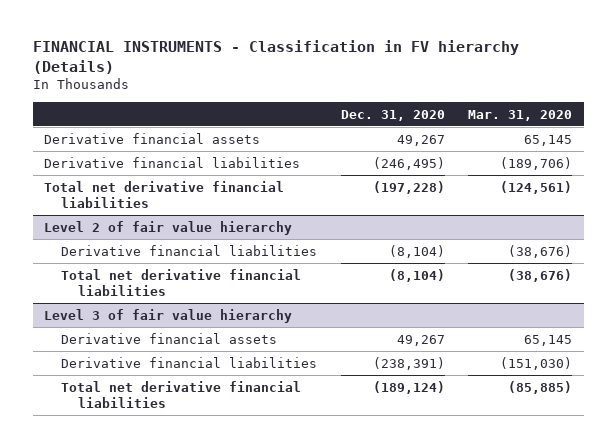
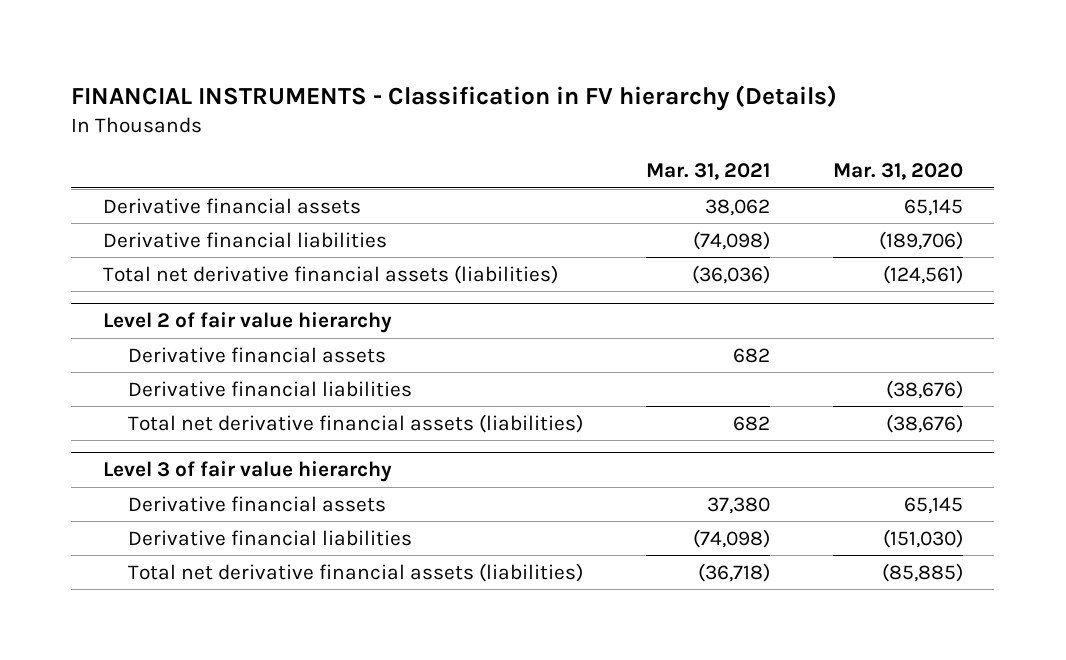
- | Dec. 31, 2020 | Mar. 31, 2020
+ | Mar. 31, 2021 | Mar. 31, 2020
- Total net derivative financial liabilities | (197,228) | (124,561)
+ Total net derivative financial assets (liabilities) | (36,036) | (124,561)
@ Level 2 of fair value hierarchy
+ Derivative financial assets | 682 |
- Total net derivative financial liabilities | (8,104) | (38,676)
+ Total net derivative financial assets (liabilities) | 682 | (38,676)
@ Level 3 of fair value hierarchy
- Total net derivative financial liabilities | (189,124) | (85,885)
+ Total net derivative financial assets (liabilities) | (36,718) | (85,885)

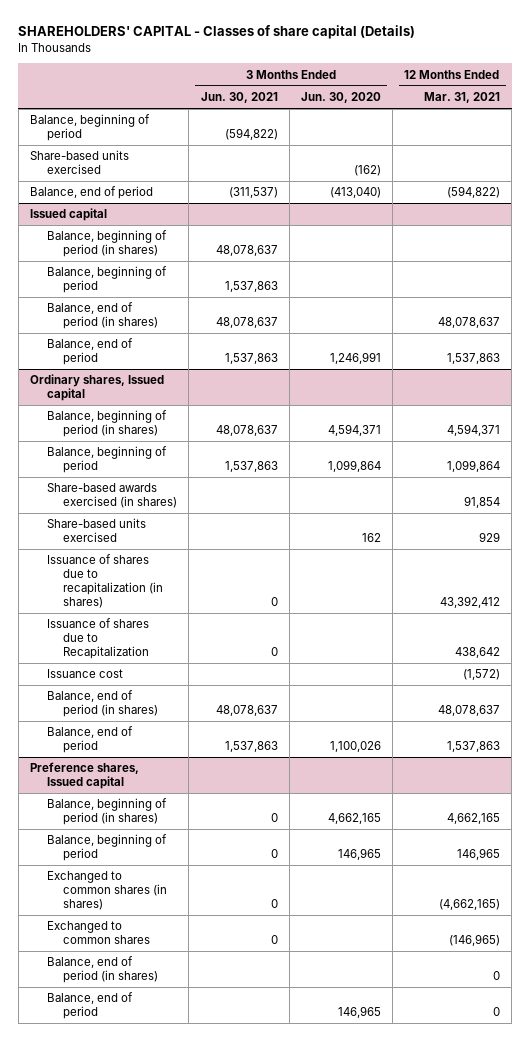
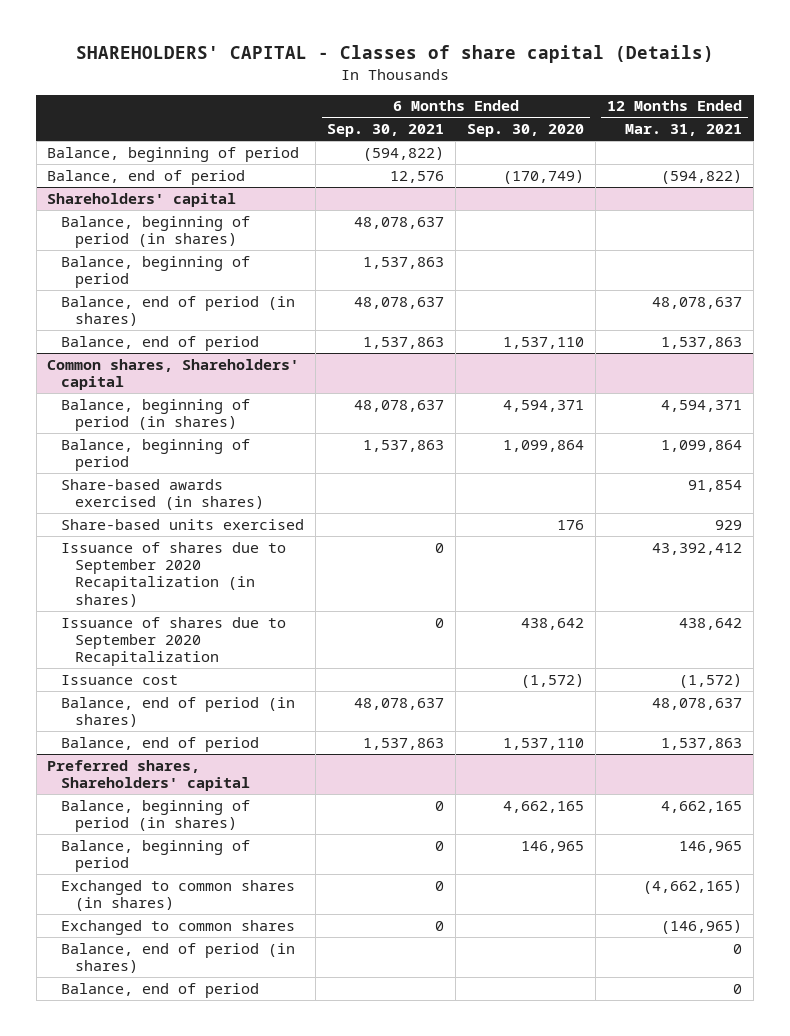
- | 3 Months Ended Jun. 30, 2021 | 3 Months Ended Jun. 30, 2020 | 12 Months Ended Mar. 31, 2021
+ | 6 Months Ended Sep. 30, 2021 | 6 Months Ended Sep. 30, 2020 | 12 Months Ended Mar. 31, 2021
- Share-based units exercised | | (162) |
- Issued capital
+ Shareholders' capital
- Ordinary shares, Issued capital
+ Common shares, Shareholders' capital
- Issuance of shares due to recapitalization (in shares) | 0 | | 43,392,412
- Issuance of shares due to Recapitalization | 0 | | 438,642
+ Issuance of shares due to September 2020 Recapitalization (in shares) | 0 | | 43,392,412
+ Issuance of shares due to September 2020 Recapitalization | 0 | 438,642 | 438,642
- Preference shares, Issued capital
+ Preferred shares, Shareholders' capital

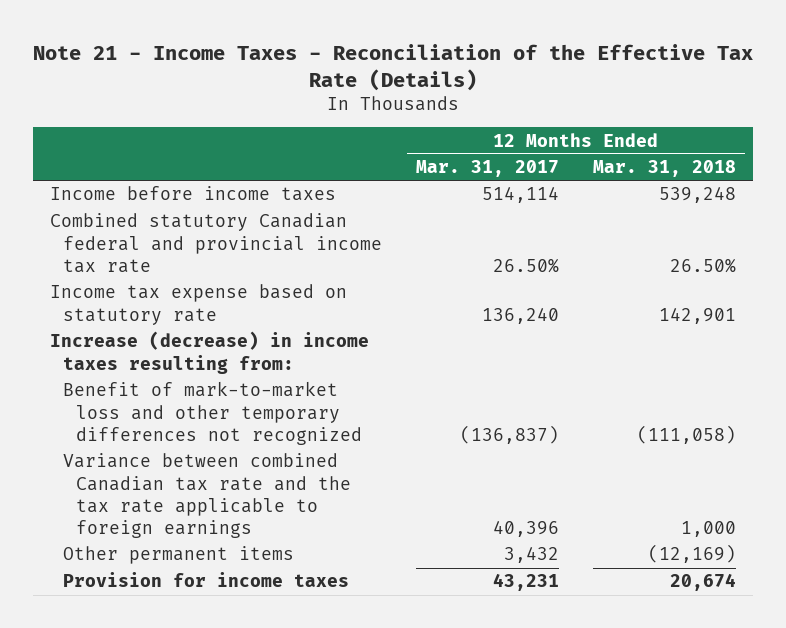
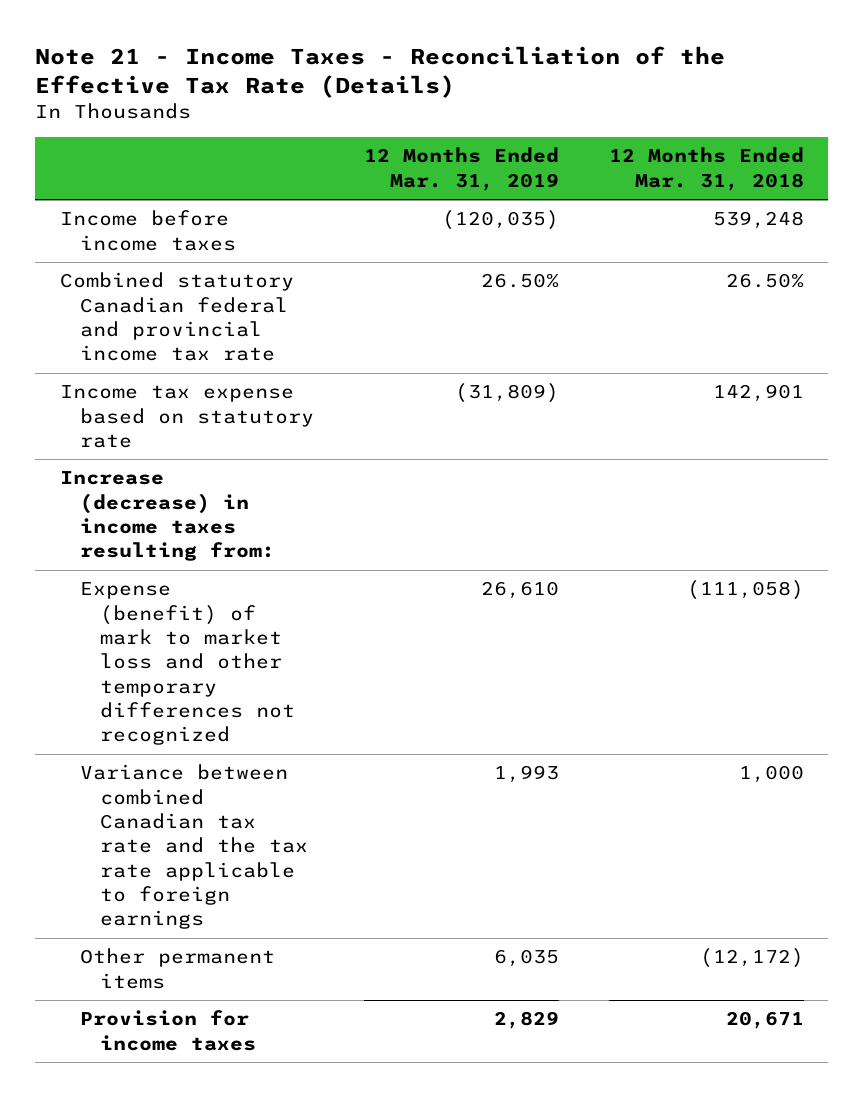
- | 12 Months Ended Mar. 31, 2017 | 12 Months Ended Mar. 31, 2018
+ | 12 Months Ended Mar. 31, 2019 | 12 Months Ended Mar. 31, 2018
- Benefit of mark-to-market loss and other temporary differences not recognized | (136,837) | (111,058)
+ Expense (benefit) of mark to market loss and other temporary differences not recognized | 26,610 | (111,058)
- Other permanent items | 3,432 | (12,169)
- Provision for income taxes | 43,231 | 20,674
+ Other permanent items | 6,035 | (12,172)
+ Provision for income taxes | 2,829 | 20,671

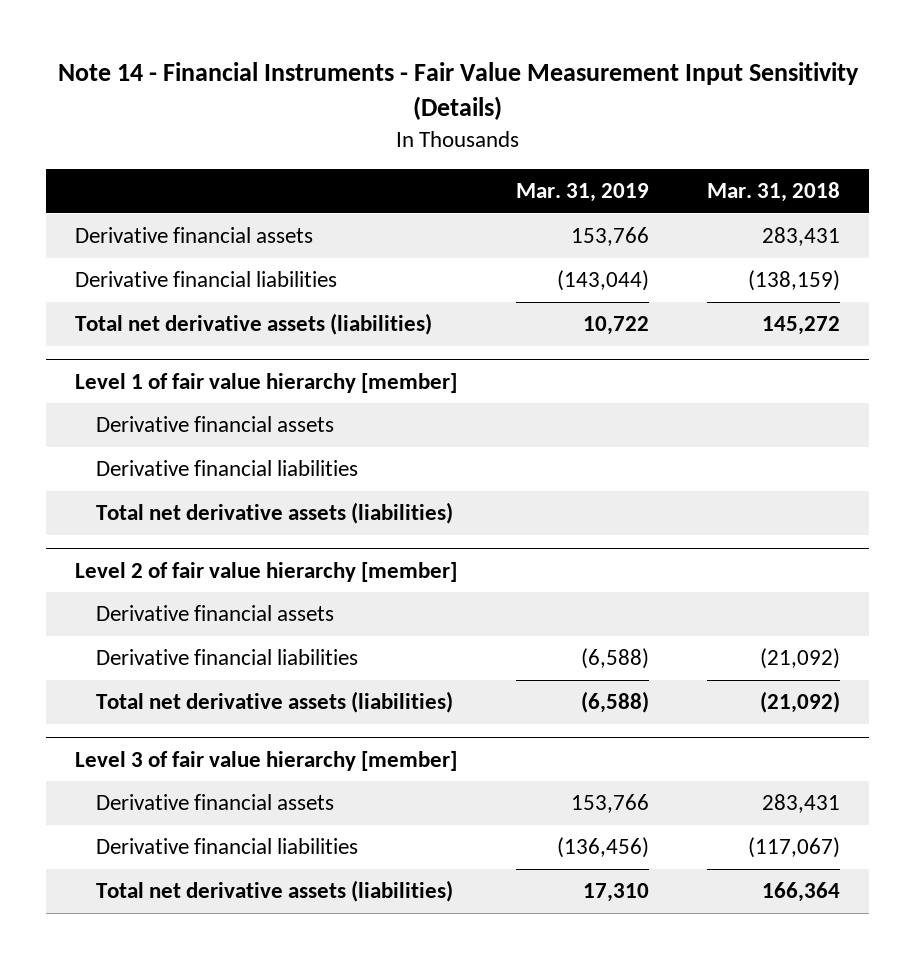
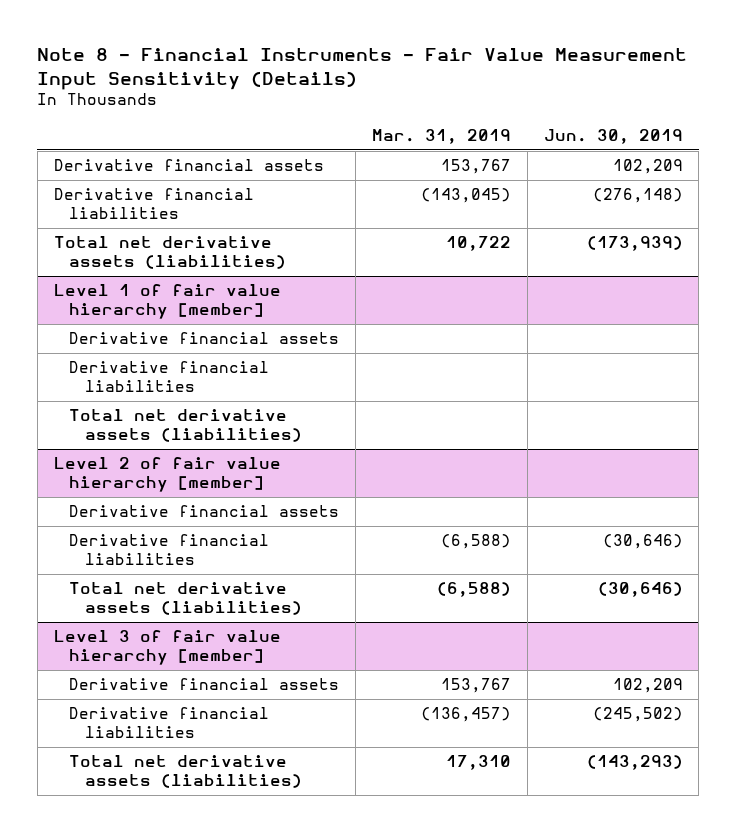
- Note 14 - Financial Instruments - Fair Value Measurement Input Sensitivity (Details)
+ Note 8 - Financial Instruments - Fair Value Measurement Input Sensitivity (Details)
- | Mar. 31, 2019 | Mar. 31, 2018
+ | Mar. 31, 2019 | Jun. 30, 2019
- Derivative financial assets | 153,766 | 283,431
- Derivative financial liabilities | (143,044) | (138,159)
+ Derivative financial assets | 153,767 | 102,209
+ Derivative financial liabilities | (143,045) | (276,148)
@ Level 3 of fair value hierarchy [member]
- Derivative financial assets | 153,766 | 283,431
- Derivative financial liabilities | (136,456) | (117,067)
+ Derivative financial assets | 153,767 | 102,209
+ Derivative financial liabilities | (136,457) | (245,502)

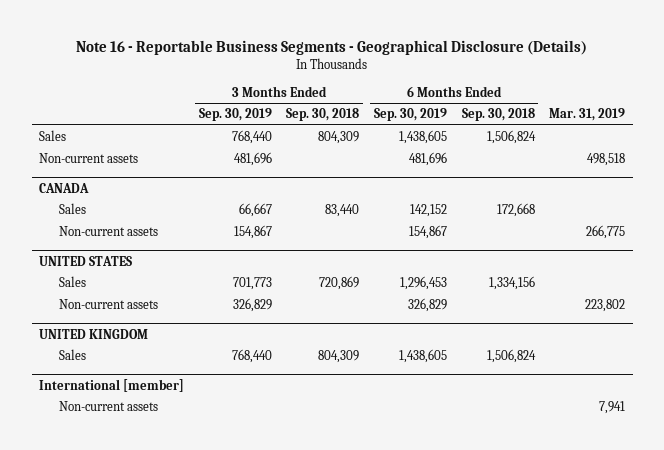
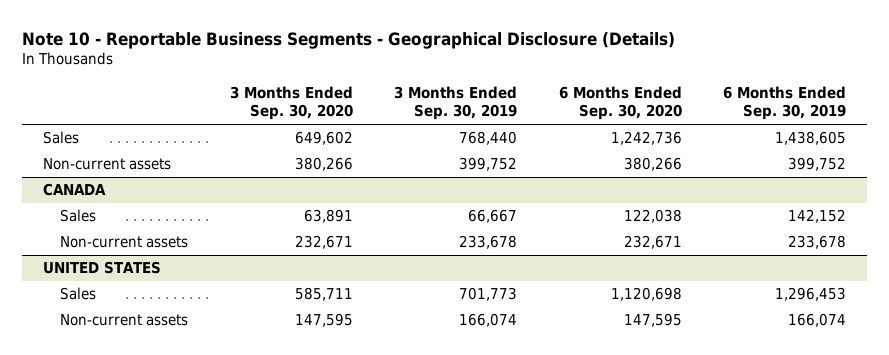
- Note 16 - Reportable Business Segments - Geographical Disclosure (Details)
+ Note 10 - Reportable Business Segments - Geographical Disclosure (Details)
- | 3 Months Ended Sep. 30, 2019 | 3 Months Ended Sep. 30, 2018 | 6 Months Ended Sep. 30, 2019 | 6 Months Ended Sep. 30, 2018 | Mar. 31, 2019
+ | 3 Months Ended Sep. 30, 2020 | 3 Months Ended Sep. 30, 2019 | 6 Months Ended Sep. 30, 2020 | 6 Months Ended Sep. 30, 2019
- Non-current assets | 481,696 | | 481,696 | | 498,518
+ Non-current assets | 380,266 | 399,752 | 380,266 | 399,752
@ CANADA
- Non-current assets | 154,867 | | 154,867 | | 266,775
+ Non-current assets | 232,671 | 233,678 | 232,671 | 233,678
@ UNITED STATES
- Non-current assets | 326,829 | | 326,829 | | 223,802
- UNITED KINGDOM
- Sales | 768,440 | 804,309 | 1,438,605 | 1,506,824 |
- International [member]
- Non-current assets | | | | | 7,941
@ UNITED STATES
+ Non-current assets | 147,595 | 166,074 | 147,595 | 166,074

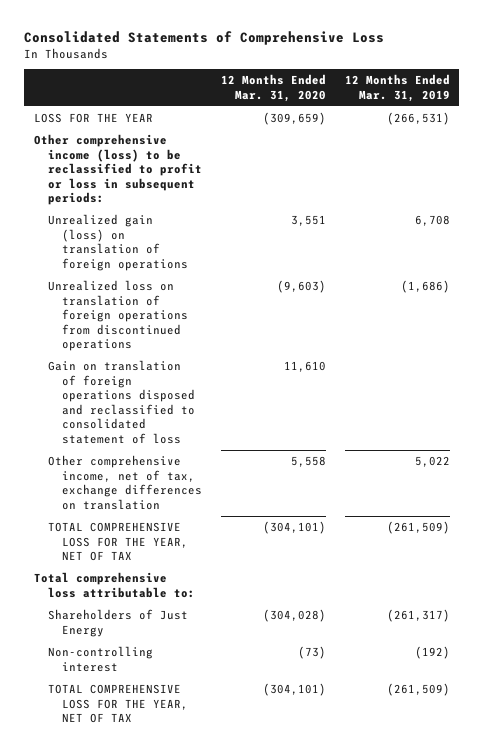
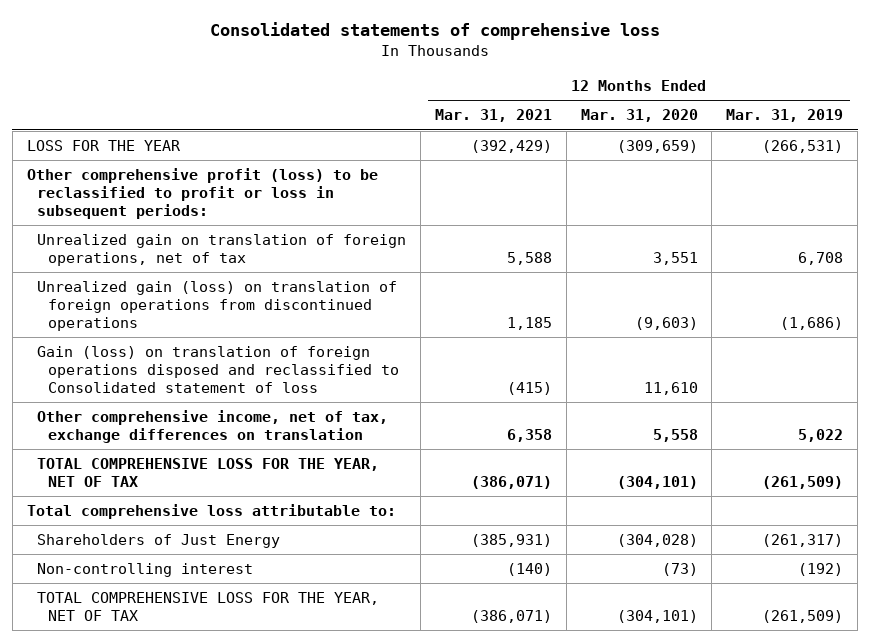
- Consolidated Statements of Comprehensive Loss
+ Consolidated statements of comprehensive loss
- | 12 Months Ended Mar. 31, 2020 | 12 Months Ended Mar. 31, 2019
+ | 12 Months Ended Mar. 31, 2021 | 12 Months Ended Mar. 31, 2020 | 12 Months Ended Mar. 31, 2019
- Other comprehensive income (loss) to be reclassified to profit or loss in subsequent periods:
- Unrealized gain (loss) on translation of foreign operations | 3,551 | 6,708
- Unrealized loss on translation of foreign operations from discontinued operations | (9,603) | (1,686)
- Gain on translation of foreign operations disposed and reclassified to consolidated statement of loss | 11,610 |
+ Other comprehensive profit (loss) to be reclassified to profit or loss in subsequent periods:
+ Unrealized gain on translation of foreign operations, net of tax | 5,588 | 3,551 | 6,708
+ Unrealized gain (loss) on translation of foreign operations from discontinued operations | 1,185 | (9,603) | (1,686)
+ Gain (loss) on translation of foreign operations disposed and reclassified to Consolidated statement of loss | (415) | 11,610 |

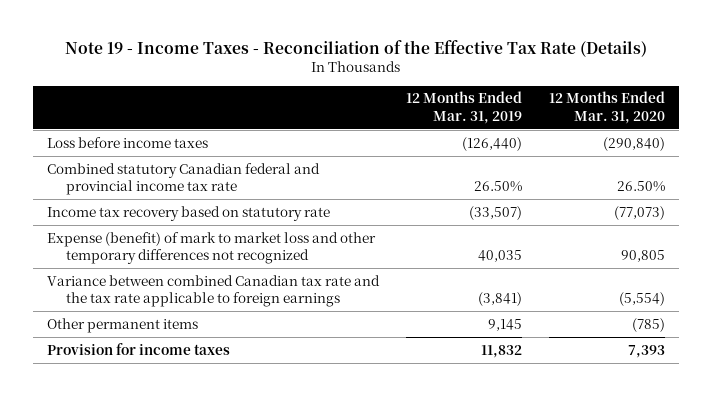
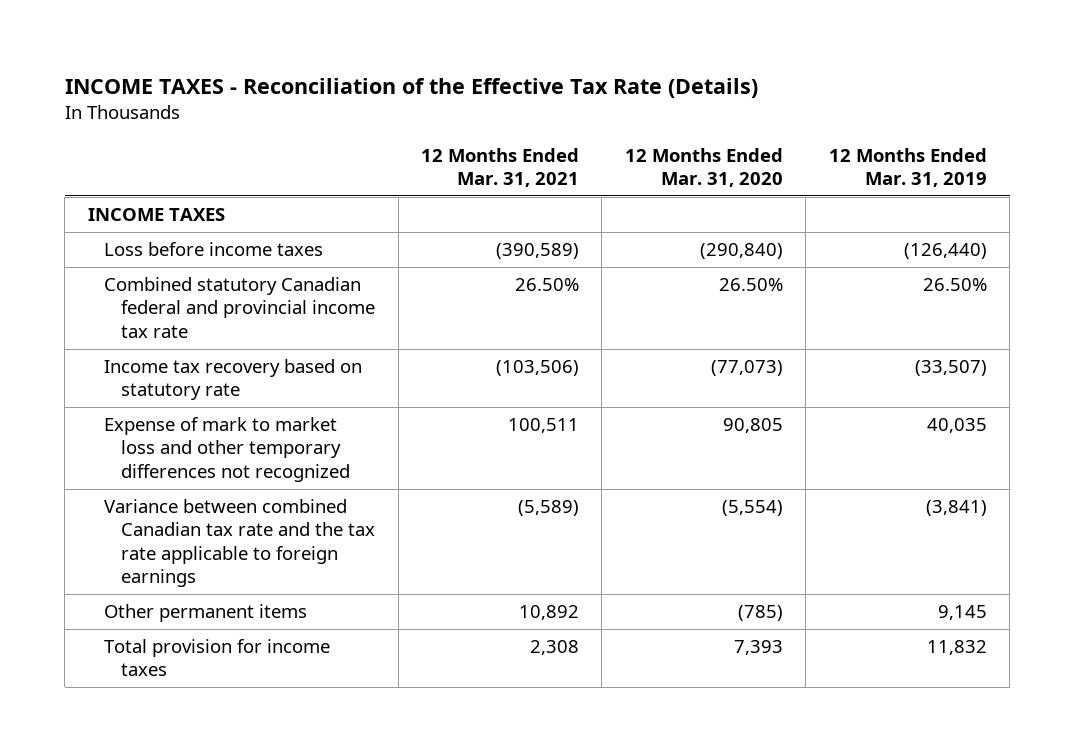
- Note 19 - Income Taxes - Reconciliation of the Effective Tax Rate (Details)
+ INCOME TAXES - Reconciliation of the Effective Tax Rate (Details)
- | 12 Months Ended Mar. 31, 2019 | 12 Months Ended Mar. 31, 2020
+ | 12 Months Ended Mar. 31, 2021 | 12 Months Ended Mar. 31, 2020 | 12 Months Ended Mar. 31, 2019
+ INCOME TAXES
- Expense (benefit) of mark to market loss and other temporary differences not recognized | 40,035 | 90,805
+ Expense of mark to market loss and other temporary differences not recognized | 100,511 | 90,805 | 40,035
- Provision for income taxes | 11,832 | 7,393
+ Total provision for income taxes | 2,308 | 7,393 | 11,832

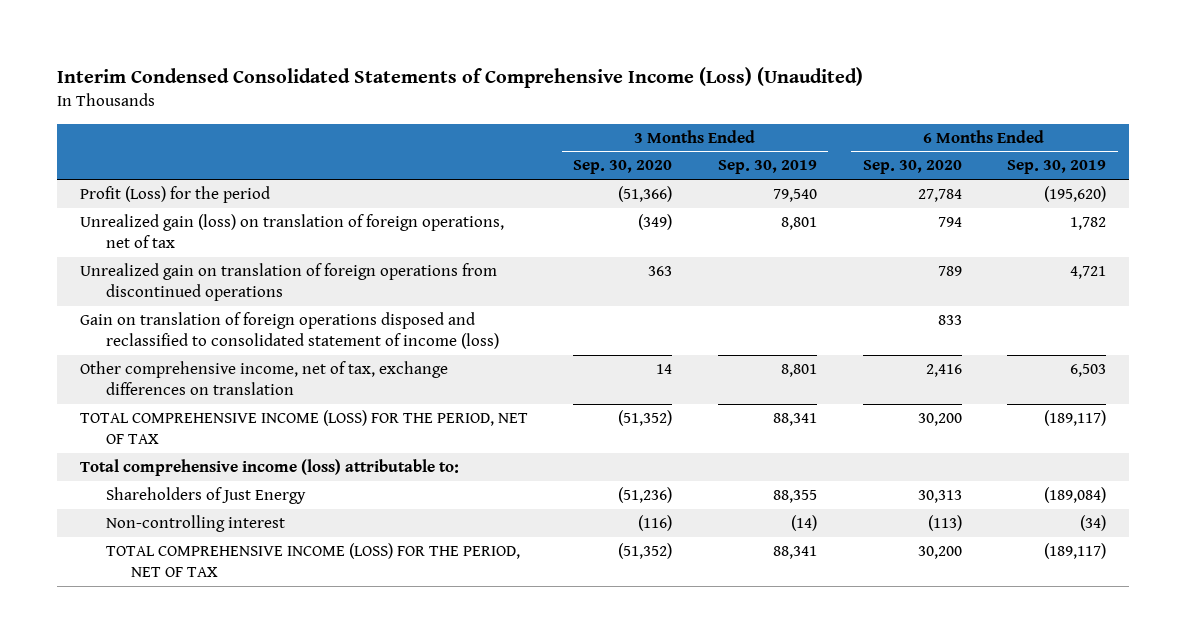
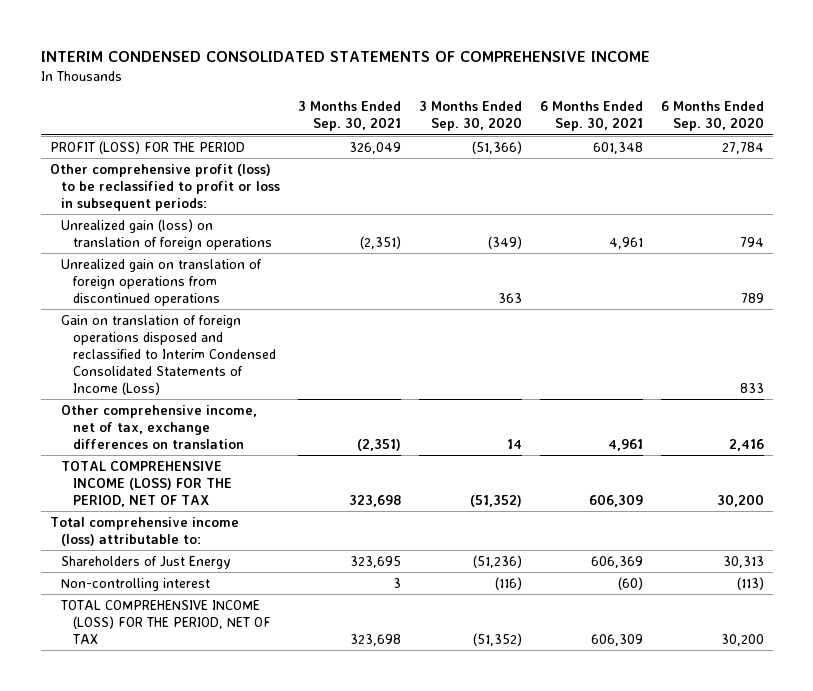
- Interim Condensed Consolidated Statements of Comprehensive Income (Loss) (Unaudited)
+ INTERIM CONDENSED CONSOLIDATED STATEMENTS OF COMPREHENSIVE INCOME
- | 3 Months Ended Sep. 30, 2020 | 3 Months Ended Sep. 30, 2019 | 6 Months Ended Sep. 30, 2020 | 6 Months Ended Sep. 30, 2019
+ | 3 Months Ended Sep. 30, 2021 | 3 Months Ended Sep. 30, 2020 | 6 Months Ended Sep. 30, 2021 | 6 Months Ended Sep. 30, 2020
- Profit (Loss) for the period | (51,366) | 79,540 | 27,784 | (195,620)
- Unrealized gain (loss) on translation of foreign operations, net of tax | (349) | 8,801 | 794 | 1,782
+ PROFIT (LOSS) FOR THE PERIOD | 326,049 | (51,366) | 601,348 | 27,784
+ Other comprehensive profit (loss) to be reclassified to profit or loss in subsequent periods:
+ Unrealized gain (loss) on translation of foreign operations | (2,351) | (349) | 4,961 | 794
- Gain on translation of foreign operations disposed and reclassified to consolidated statement of income (loss) | | | 833 |
+ Gain on translation of foreign operations disposed and reclassified to Interim Condensed Consolidated Statements of Income (Loss) | | | | 833

